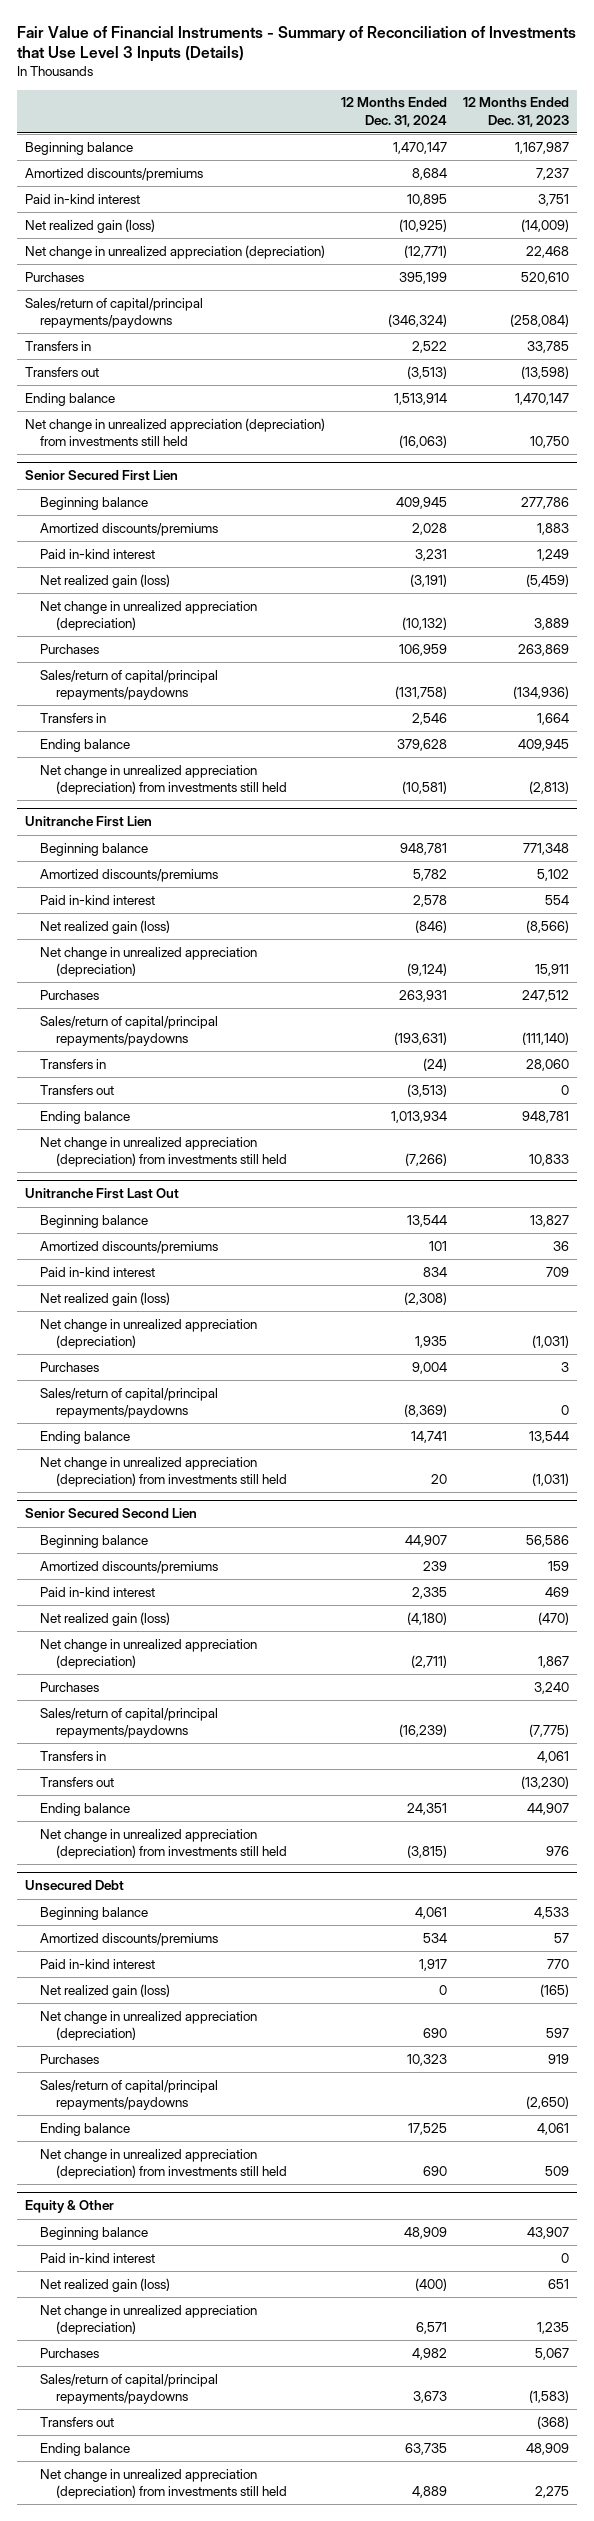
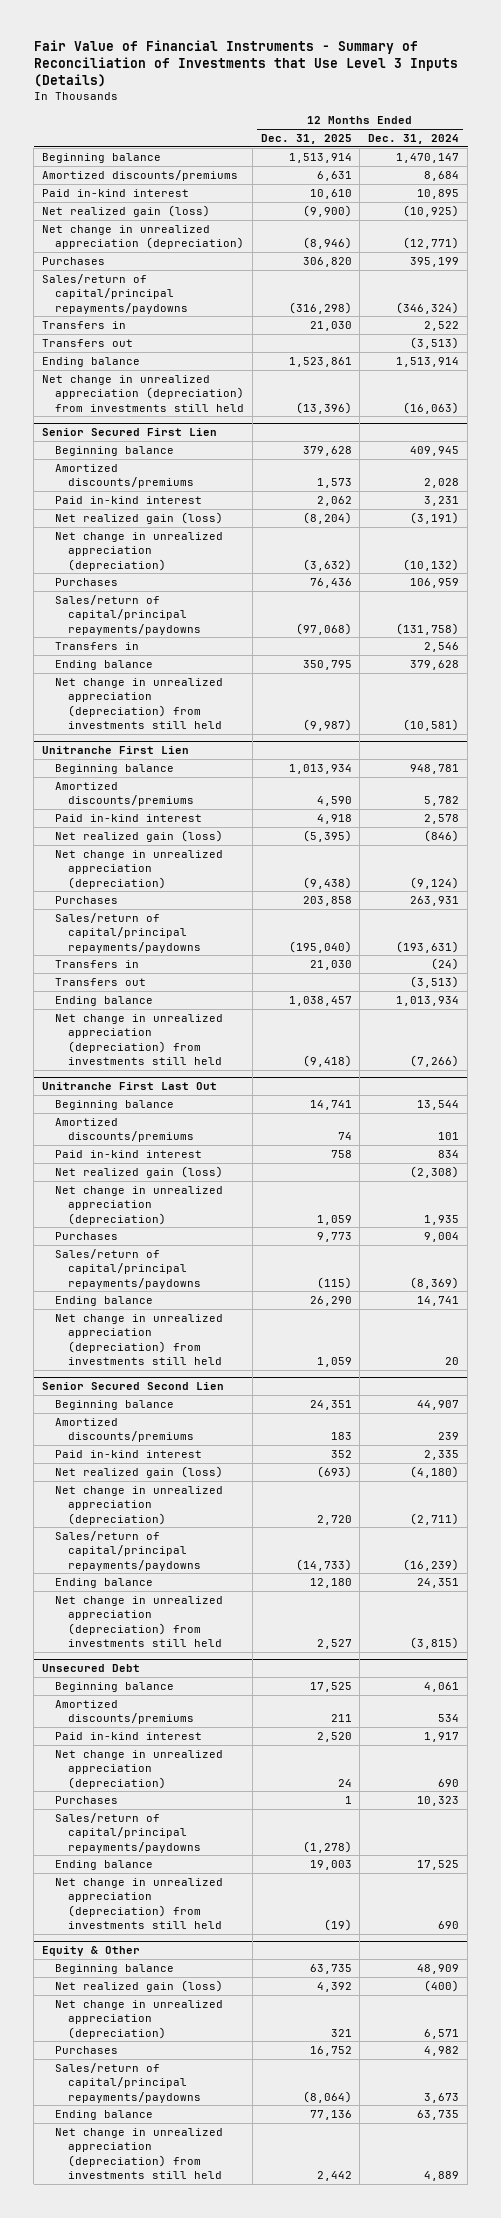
- | 12 Months Ended Dec. 31, 2024 | 12 Months Ended Dec. 31, 2023
+ | 12 Months Ended Dec. 31, 2025 | 12 Months Ended Dec. 31, 2024
@ Senior Secured Second Lien
- Purchases | | 3,240
- Transfers in | | 4,061
- Transfers out | | (13,230)
@ Unsecured Debt
- Net realized gain (loss) | 0 | (165)
@ Equity & Other
- Paid in-kind interest | | 0
- Transfers out | | (368)

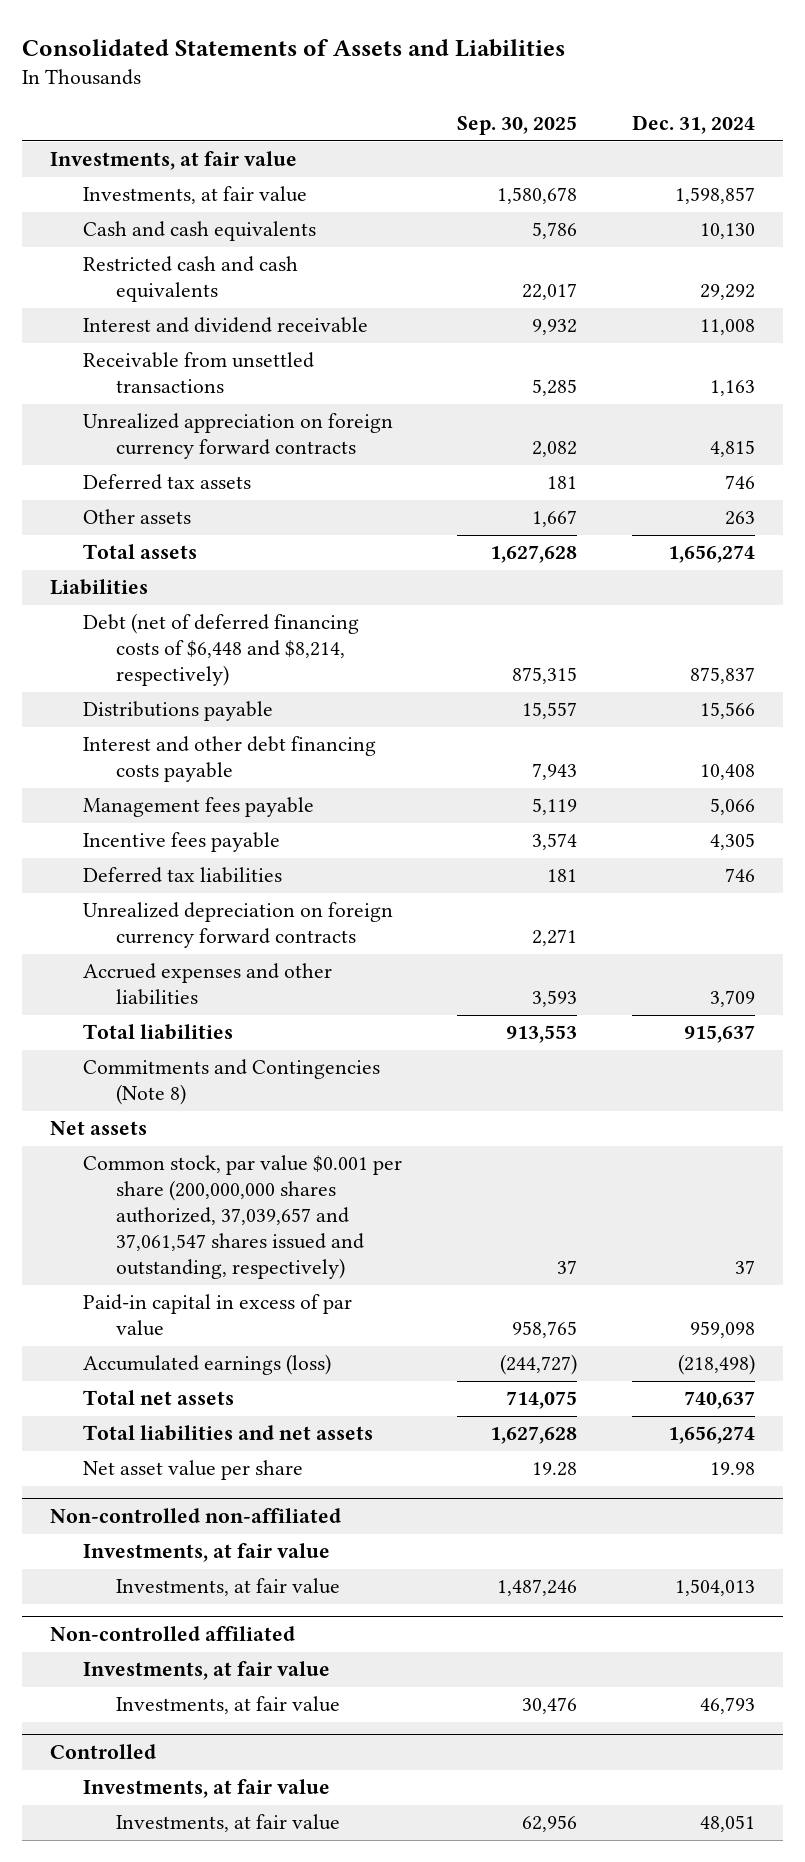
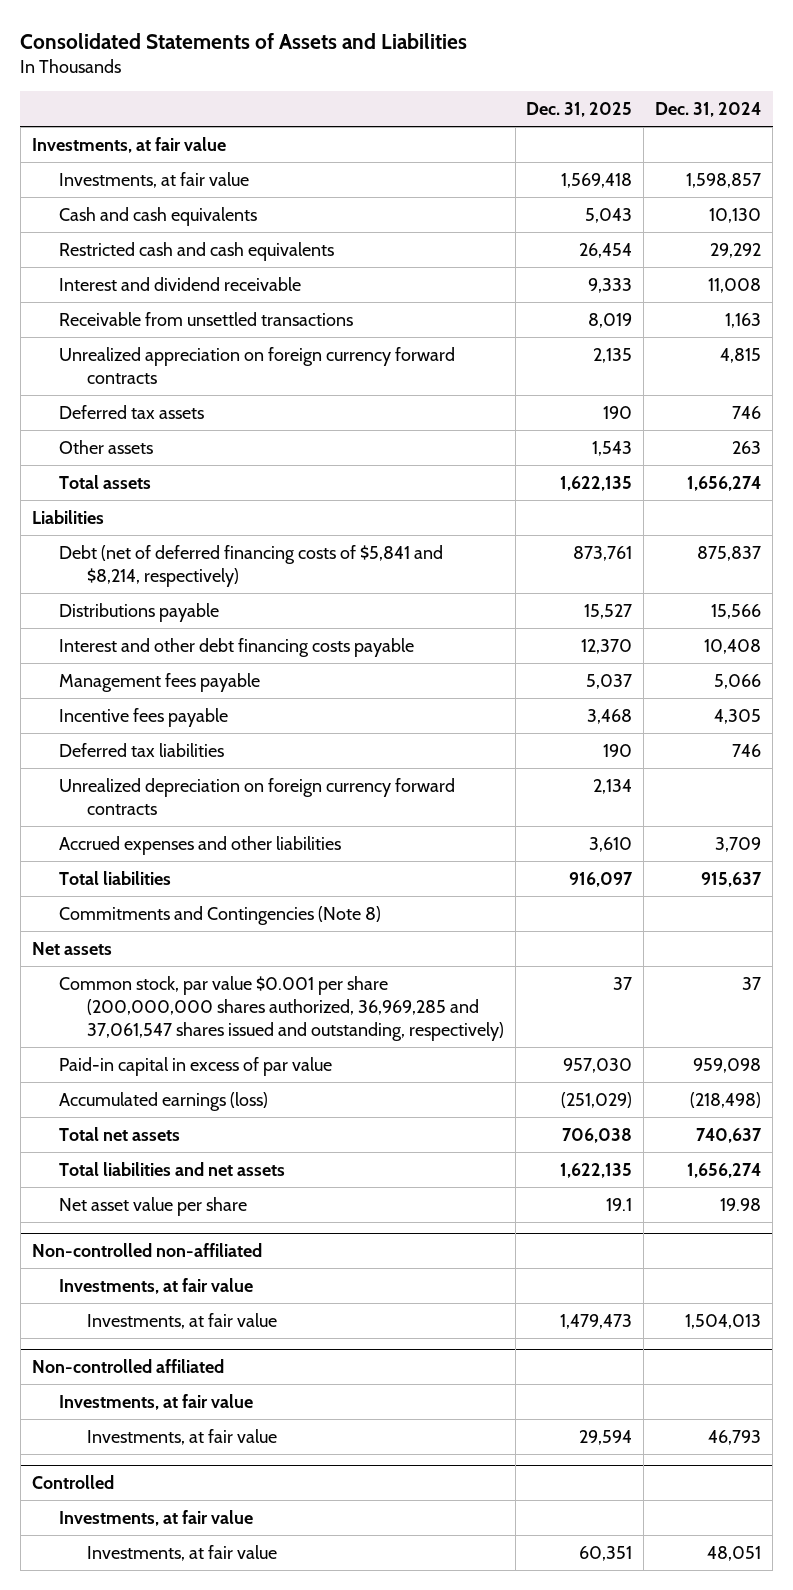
- | Sep. 30, 2025 | Dec. 31, 2024
+ | Dec. 31, 2025 | Dec. 31, 2024
- Debt (net of deferred financing costs of $6,448 and $8,214, respectively) | 875,315 | 875,837
+ Debt (net of deferred financing costs of $5,841 and $8,214, respectively) | 873,761 | 875,837
- Common stock, par value $0.001 per share (200,000,000 shares authorized, 37,039,657 and 37,061,547 shares issued and outstanding, respectively) | 37 | 37
+ Common stock, par value $0.001 per share (200,000,000 shares authorized, 36,969,285 and 37,061,547 shares issued and outstanding, respectively) | 37 | 37

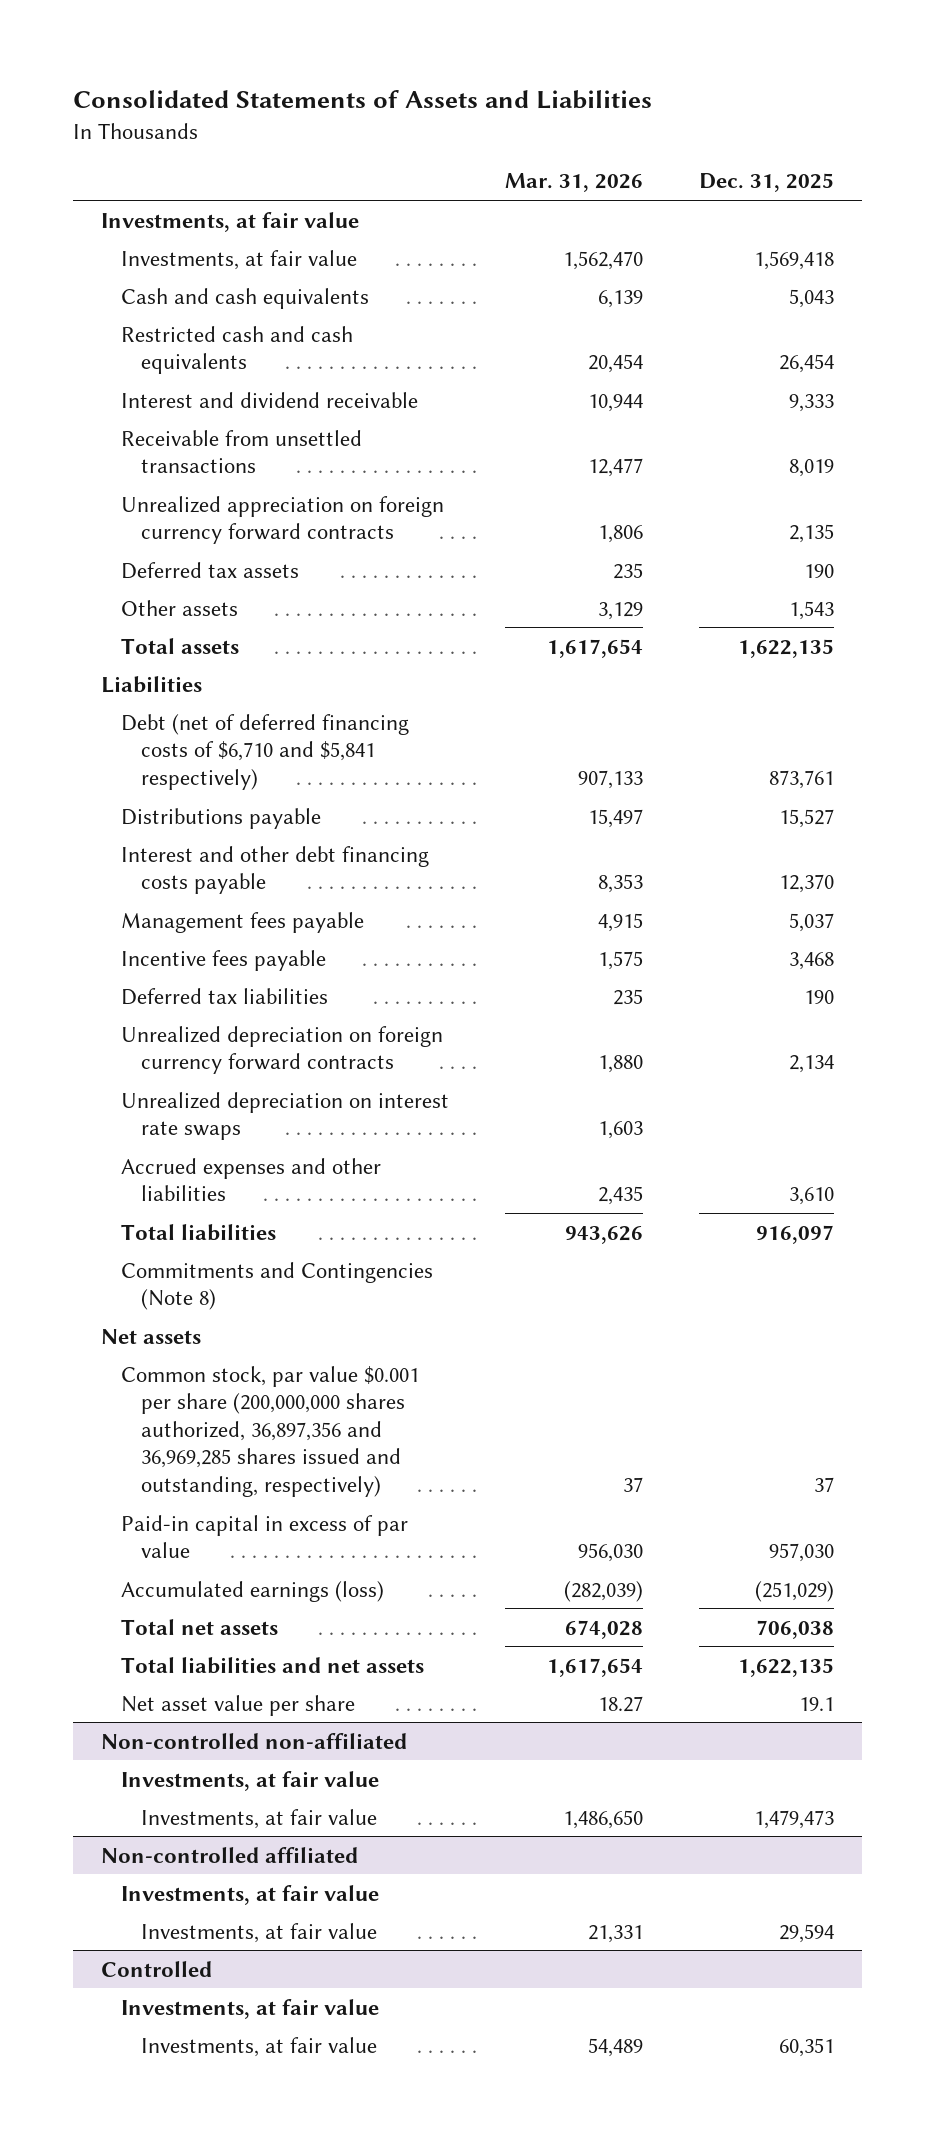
- | Dec. 31, 2025 | Dec. 31, 2024
+ | Mar. 31, 2026 | Dec. 31, 2025
- Debt (net of deferred financing costs of $5,841 and $8,214, respectively) | 873,761 | 875,837
+ Debt (net of deferred financing costs of $6,710 and $5,841 respectively) | 907,133 | 873,761
+ Unrealized depreciation on interest rate swaps | 1,603 |
- Common stock, par value $0.001 per share (200,000,000 shares authorized, 36,969,285 and 37,061,547 shares issued and outstanding, respectively) | 37 | 37
+ Common stock, par value $0.001 per share (200,000,000 shares authorized, 36,897,356 and 36,969,285 shares issued and outstanding, respectively) | 37 | 37

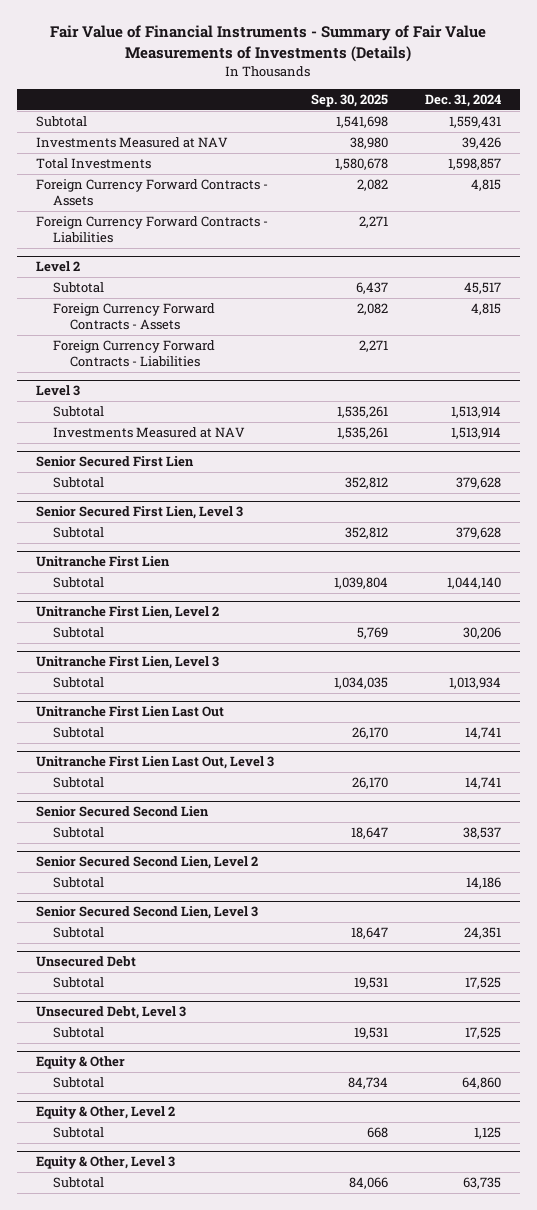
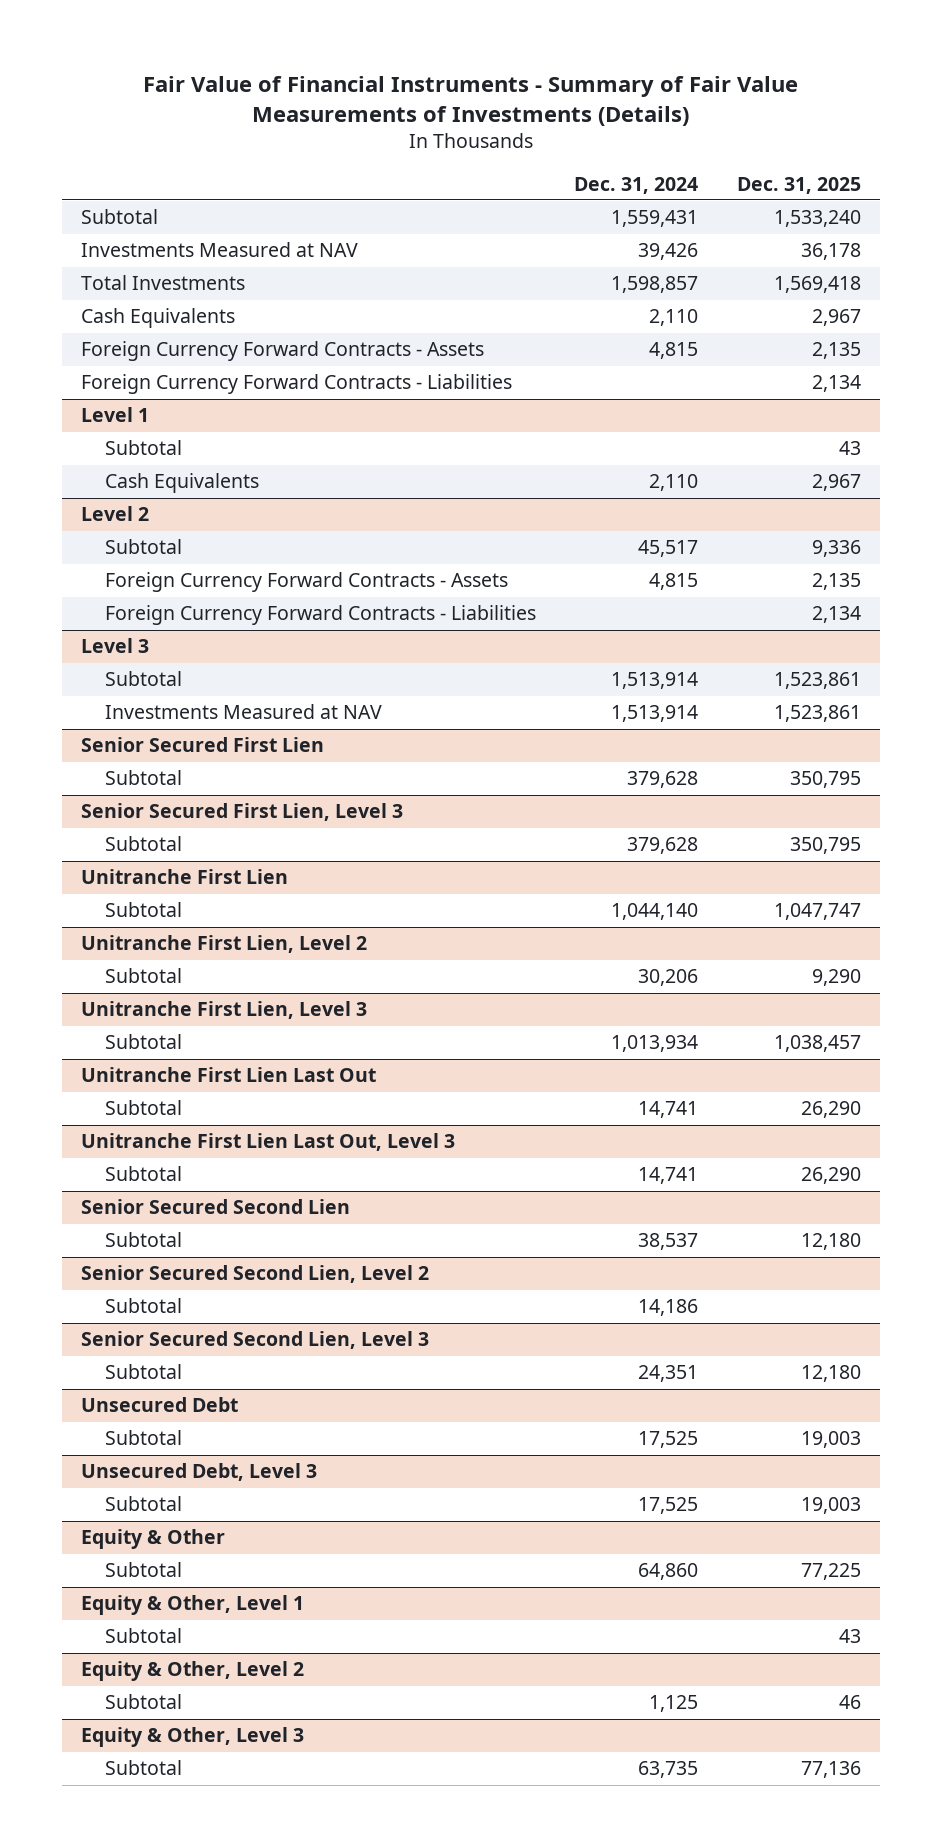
- | Sep. 30, 2025 | Dec. 31, 2024
+ | Dec. 31, 2024 | Dec. 31, 2025
+ Cash Equivalents | 2,110 | 2,967
+ Level 1
+ Subtotal | | 43
+ Cash Equivalents | 2,110 | 2,967
+ Equity & Other, Level 1
+ Subtotal | | 43

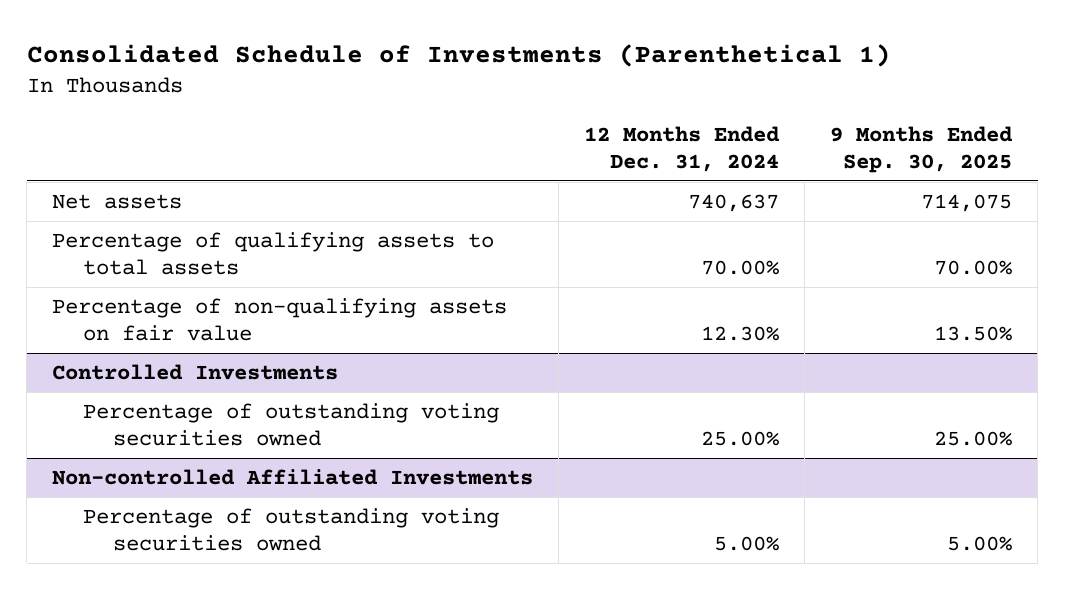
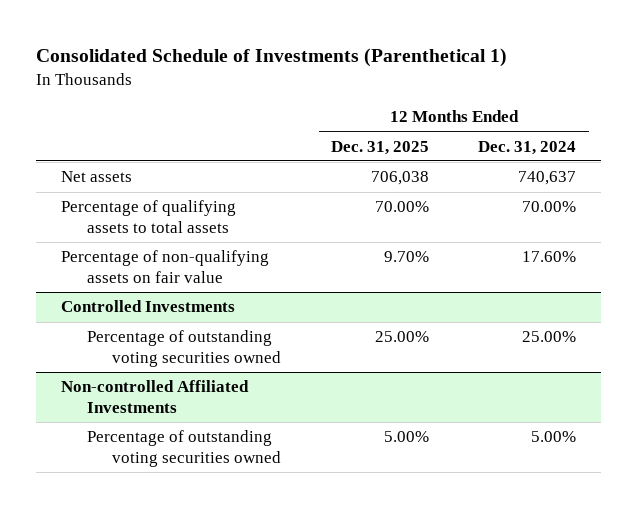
- | 12 Months Ended Dec. 31, 2024 | 9 Months Ended Sep. 30, 2025
+ | 12 Months Ended Dec. 31, 2025 | 12 Months Ended Dec. 31, 2024
- Percentage of non-qualifying assets on fair value | 12.30% | 13.50%
+ Percentage of non-qualifying assets on fair value | 9.70% | 17.60%

